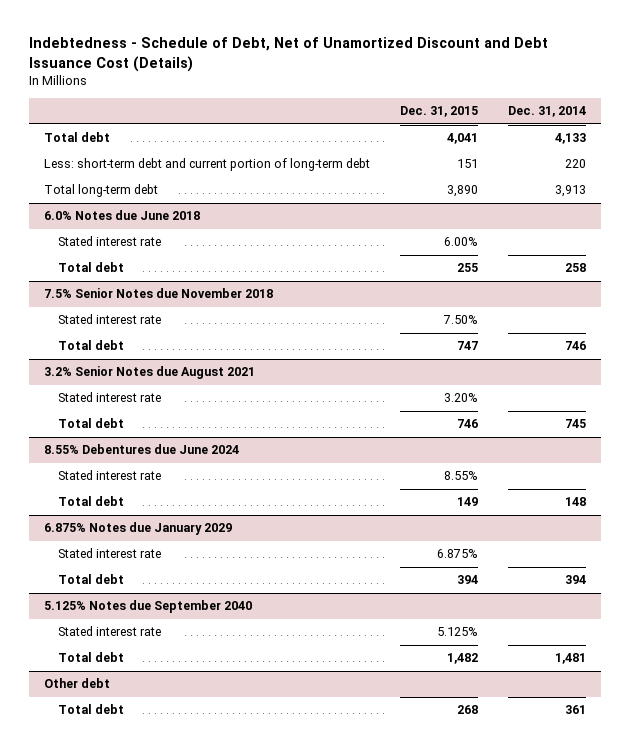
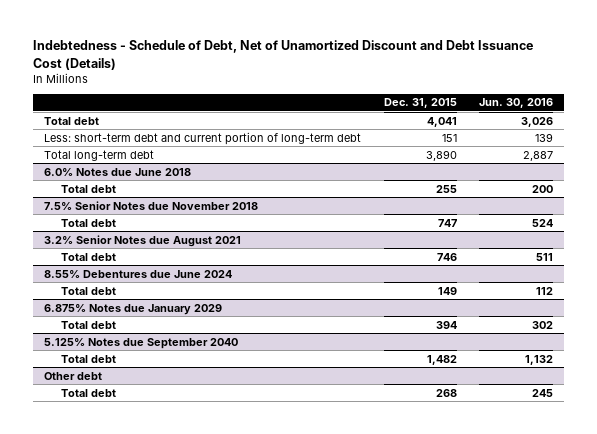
- | Dec. 31, 2015 | Dec. 31, 2014
+ | Dec. 31, 2015 | Jun. 30, 2016
@ 6.0% Notes due June 2018
- Stated interest rate | 6.00% |
@ 7.5% Senior Notes due November 2018
- Stated interest rate | 7.50% |
@ 3.2% Senior Notes due August 2021
- Stated interest rate | 3.20% |
@ 8.55% Debentures due June 2024
- Stated interest rate | 8.55% |
@ 6.875% Notes due January 2029
- Stated interest rate | 6.875% |
@ 5.125% Notes due September 2040
- Stated interest rate | 5.125% |

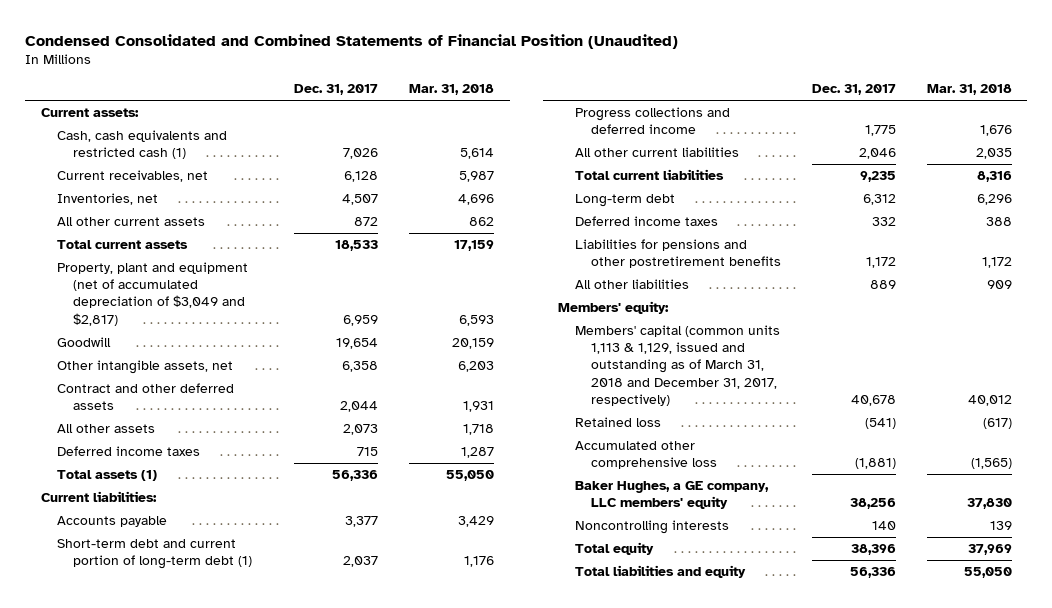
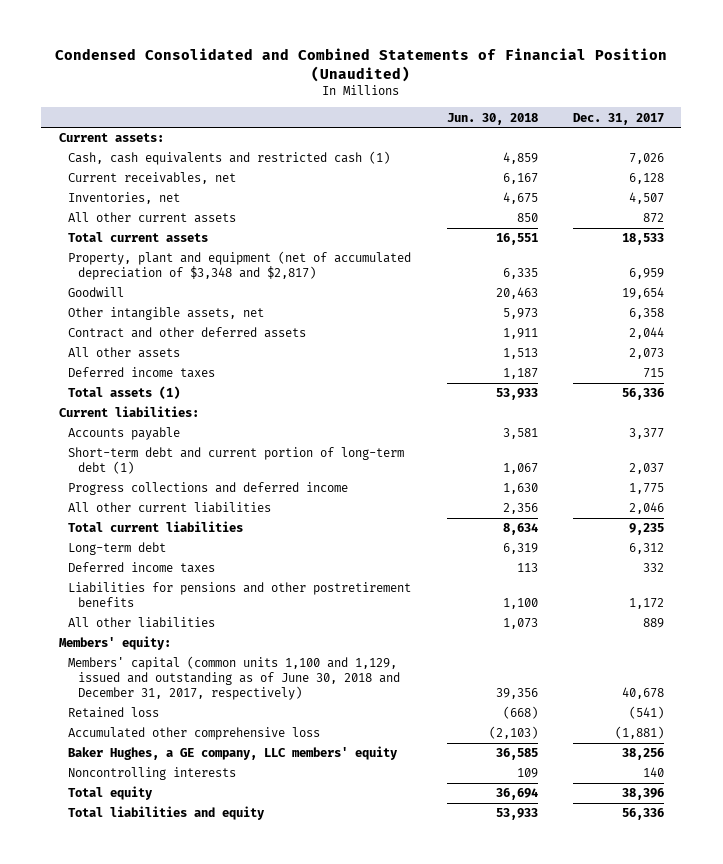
- | Dec. 31, 2017 | Mar. 31, 2018
+ | Jun. 30, 2018 | Dec. 31, 2017
- Property, plant and equipment (net of accumulated depreciation of $3,049 and $2,817) | 6,959 | 6,593
+ Property, plant and equipment (net of accumulated depreciation of $3,348 and $2,817) | 6,335 | 6,959
- Members' capital (common units 1,113 & 1,129, issued and outstanding as of March 31, 2018 and December 31, 2017, respectively) | 40,678 | 40,012
+ Members' capital (common units 1,100 and 1,129, issued and outstanding as of June 30, 2018 and December 31, 2017, respectively) | 39,356 | 40,678

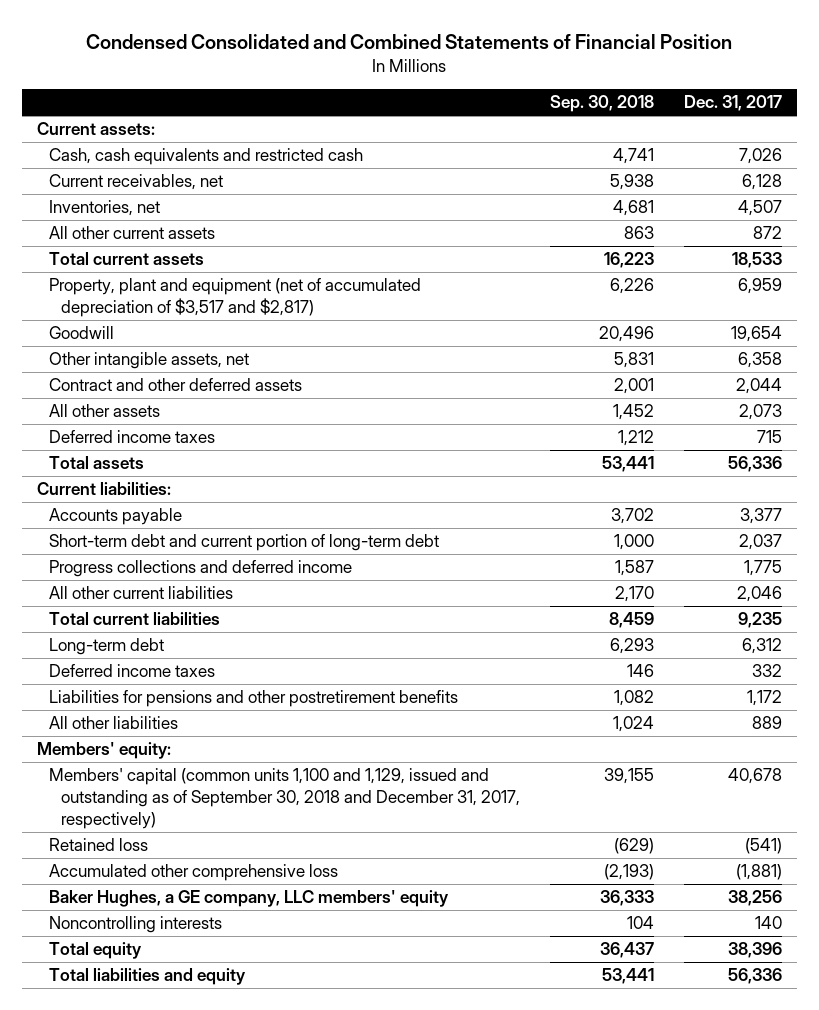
- Condensed Consolidated and Combined Statements of Financial Position (Unaudited)
+ Condensed Consolidated and Combined Statements of Financial Position
- | Jun. 30, 2018 | Dec. 31, 2017
+ | Sep. 30, 2018 | Dec. 31, 2017
- Cash, cash equivalents and restricted cash (1) | 4,859 | 7,026
+ Cash, cash equivalents and restricted cash | 4,741 | 7,026
- Property, plant and equipment (net of accumulated depreciation of $3,348 and $2,817) | 6,335 | 6,959
+ Property, plant and equipment (net of accumulated depreciation of $3,517 and $2,817) | 6,226 | 6,959
- Total assets (1) | 53,933 | 56,336
+ Total assets | 53,441 | 56,336
- Short-term debt and current portion of long-term debt (1) | 1,067 | 2,037
+ Short-term debt and current portion of long-term debt | 1,000 | 2,037
- Members' capital (common units 1,100 and 1,129, issued and outstanding as of June 30, 2018 and December 31, 2017, respectively) | 39,356 | 40,678
+ Members' capital (common units 1,100 and 1,129, issued and outstanding as of September 30, 2018 and December 31, 2017, respectively) | 39,155 | 40,678

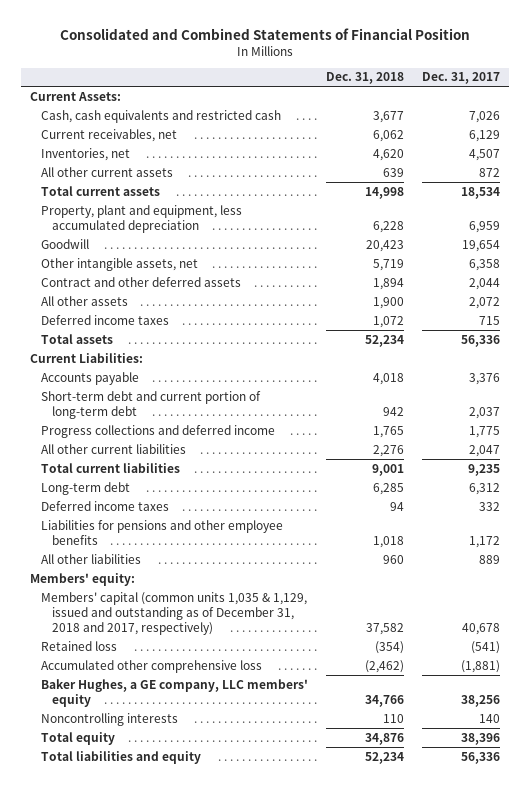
- Condensed Consolidated and Combined Statements of Financial Position
+ Consolidated and Combined Statements of Financial Position
- | Sep. 30, 2018 | Dec. 31, 2017
+ | Dec. 31, 2018 | Dec. 31, 2017
- Current assets:
+ Current Assets:
- Current receivables, net | 5,938 | 6,128
+ Current receivables, net | 6,062 | 6,129
- Total current assets | 16,223 | 18,533
- Property, plant and equipment (net of accumulated depreciation of $3,517 and $2,817) | 6,226 | 6,959
+ Total current assets | 14,998 | 18,534
+ Property, plant and equipment, less accumulated depreciation | 6,228 | 6,959
- All other assets | 1,452 | 2,073
+ All other assets | 1,900 | 2,072
- Current liabilities:
- Accounts payable | 3,702 | 3,377
+ Current Liabilities:
+ Accounts payable | 4,018 | 3,376
- All other current liabilities | 2,170 | 2,046
+ All other current liabilities | 2,276 | 2,047
- Liabilities for pensions and other postretirement benefits | 1,082 | 1,172
+ Liabilities for pensions and other employee benefits | 1,018 | 1,172
- Members' capital (common units 1,100 and 1,129, issued and outstanding as of September 30, 2018 and December 31, 2017, respectively) | 39,155 | 40,678
+ Members' capital (common units 1,035 & 1,129, issued and outstanding as of December 31, 2018 and 2017, respectively) | 37,582 | 40,678

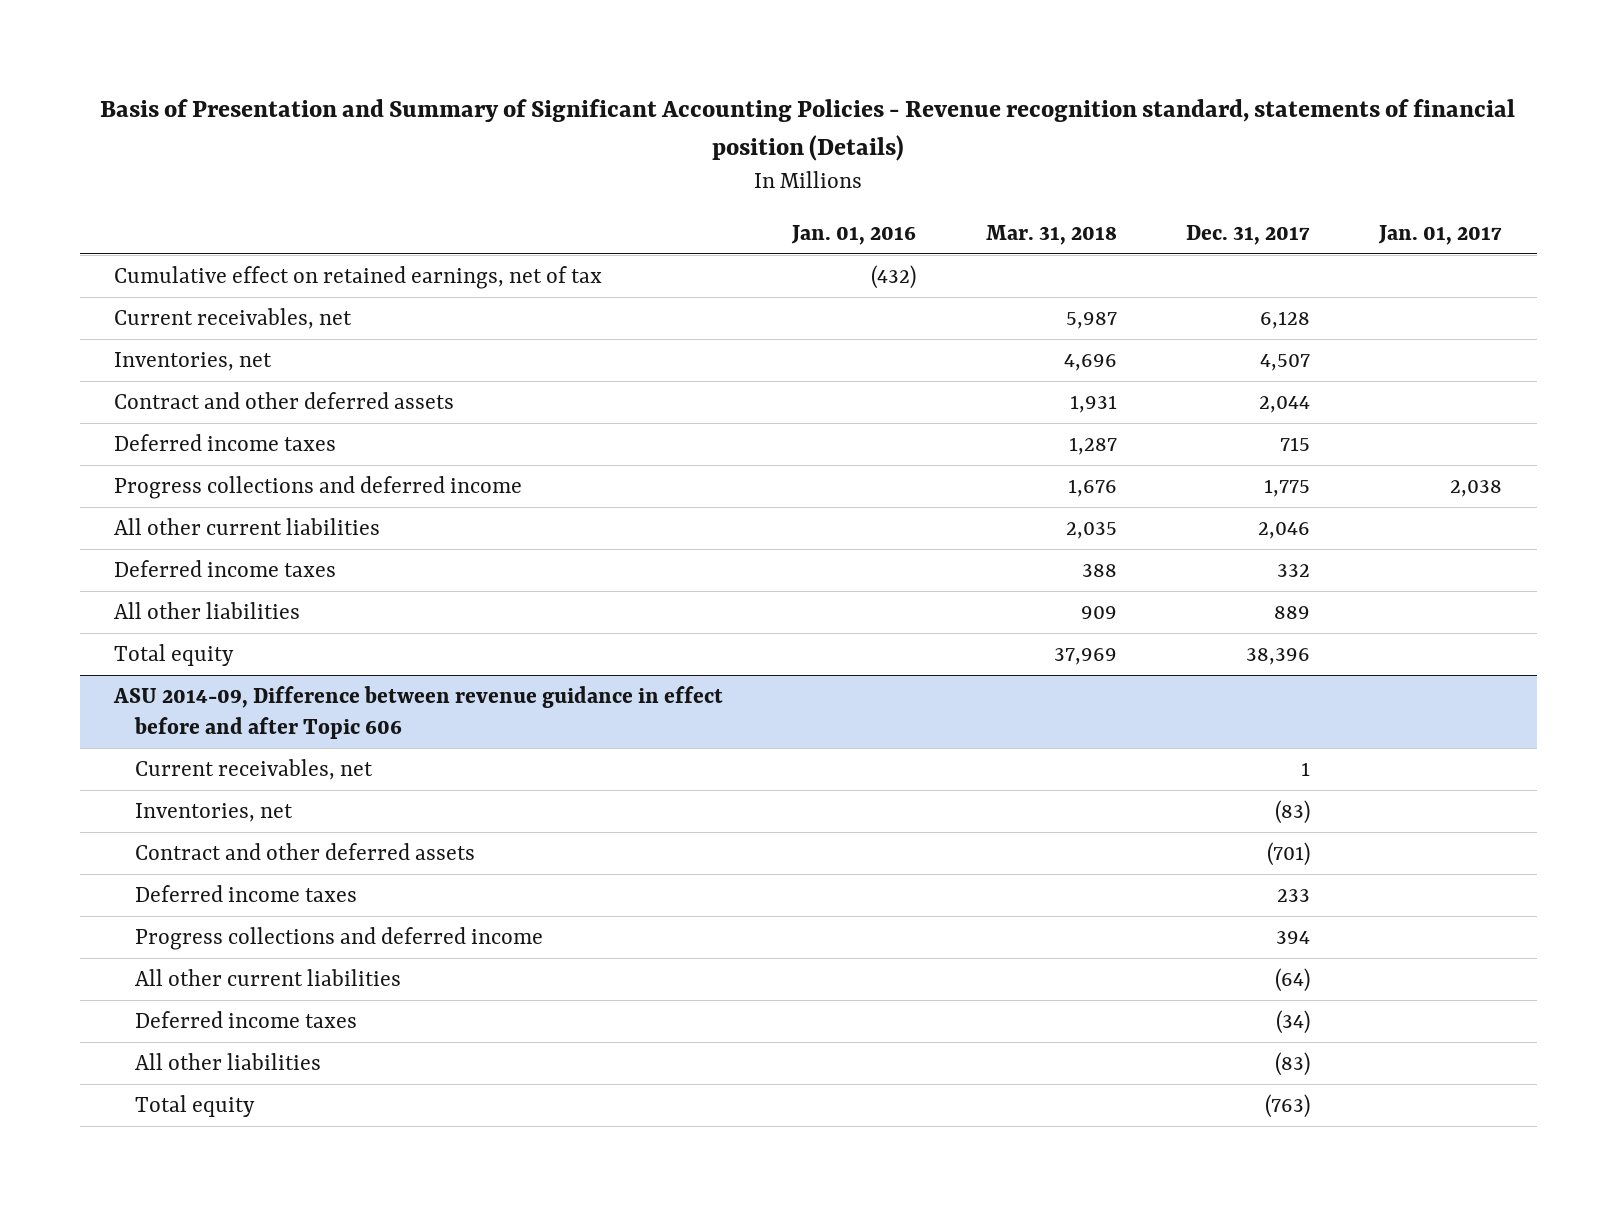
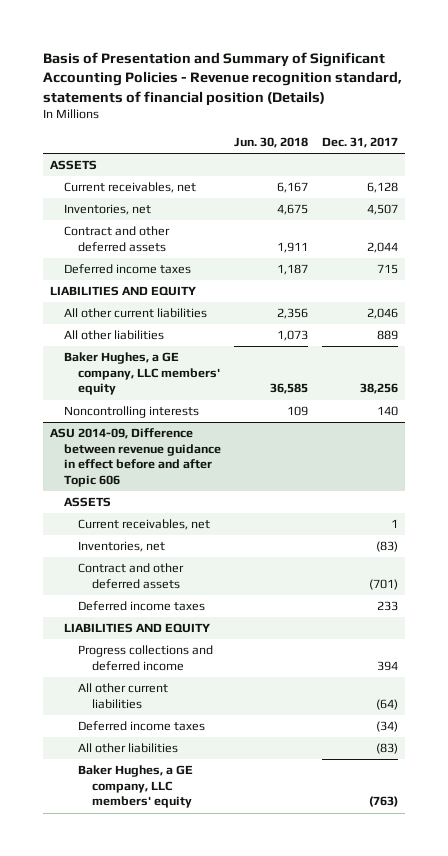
- | Jan. 01, 2016 | Mar. 31, 2018 | Dec. 31, 2017 | Jan. 01, 2017
+ | Jun. 30, 2018 | Dec. 31, 2017
- Cumulative effect on retained earnings, net of tax | (432) | | |
+ ASSETS
- Progress collections and deferred income | | 1,676 | 1,775 | 2,038
+ LIABILITIES AND EQUITY
- Deferred income taxes | | 388 | 332 |
- Total equity | | 37,969 | 38,396 |
+ Baker Hughes, a GE company, LLC members' equity | 36,585 | 38,256
+ Noncontrolling interests | 109 | 140
@ ASU 2014-09, Difference between revenue guidance in effect before and after Topic 606
+ ASSETS
+ LIABILITIES AND EQUITY
- Total equity | | | (763) |
+ Baker Hughes, a GE company, LLC members' equity | | (763)

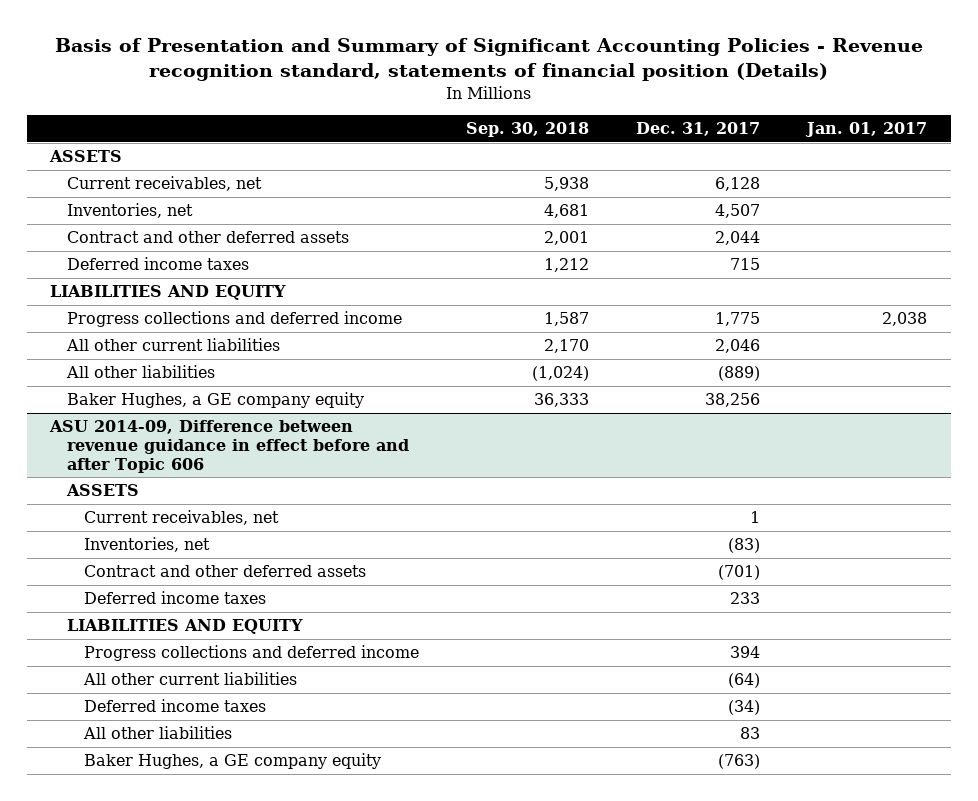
- | Jun. 30, 2018 | Dec. 31, 2017
+ | Sep. 30, 2018 | Dec. 31, 2017 | Jan. 01, 2017
+ Progress collections and deferred income | 1,587 | 1,775 | 2,038
- All other liabilities | 1,073 | 889
- Baker Hughes, a GE company, LLC members' equity | 36,585 | 38,256
- Noncontrolling interests | 109 | 140
+ All other liabilities | (1,024) | (889) |
+ Baker Hughes, a GE company equity | 36,333 | 38,256 |
@ ASU 2014-09, Difference between revenue guidance in effect before and after Topic 606
- All other liabilities | | (83)
- Baker Hughes, a GE company, LLC members' equity | | (763)
+ All other liabilities | | 83 |
+ Baker Hughes, a GE company equity | | (763) |

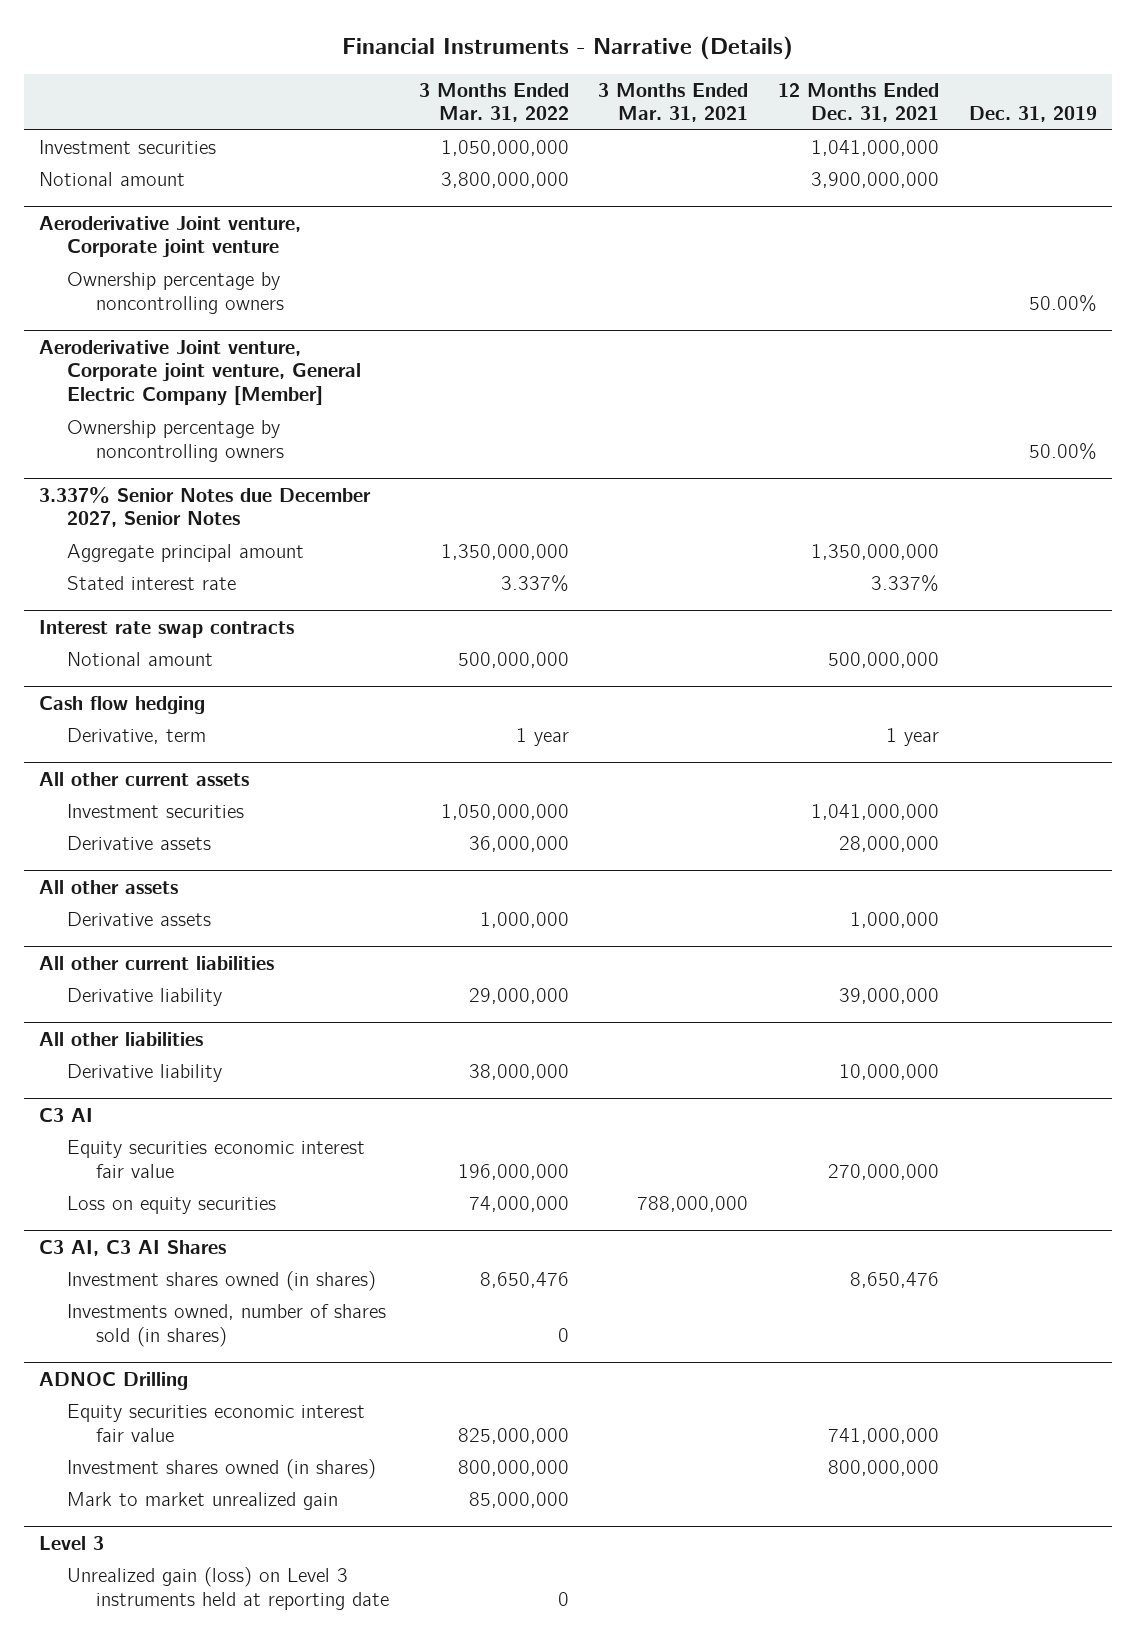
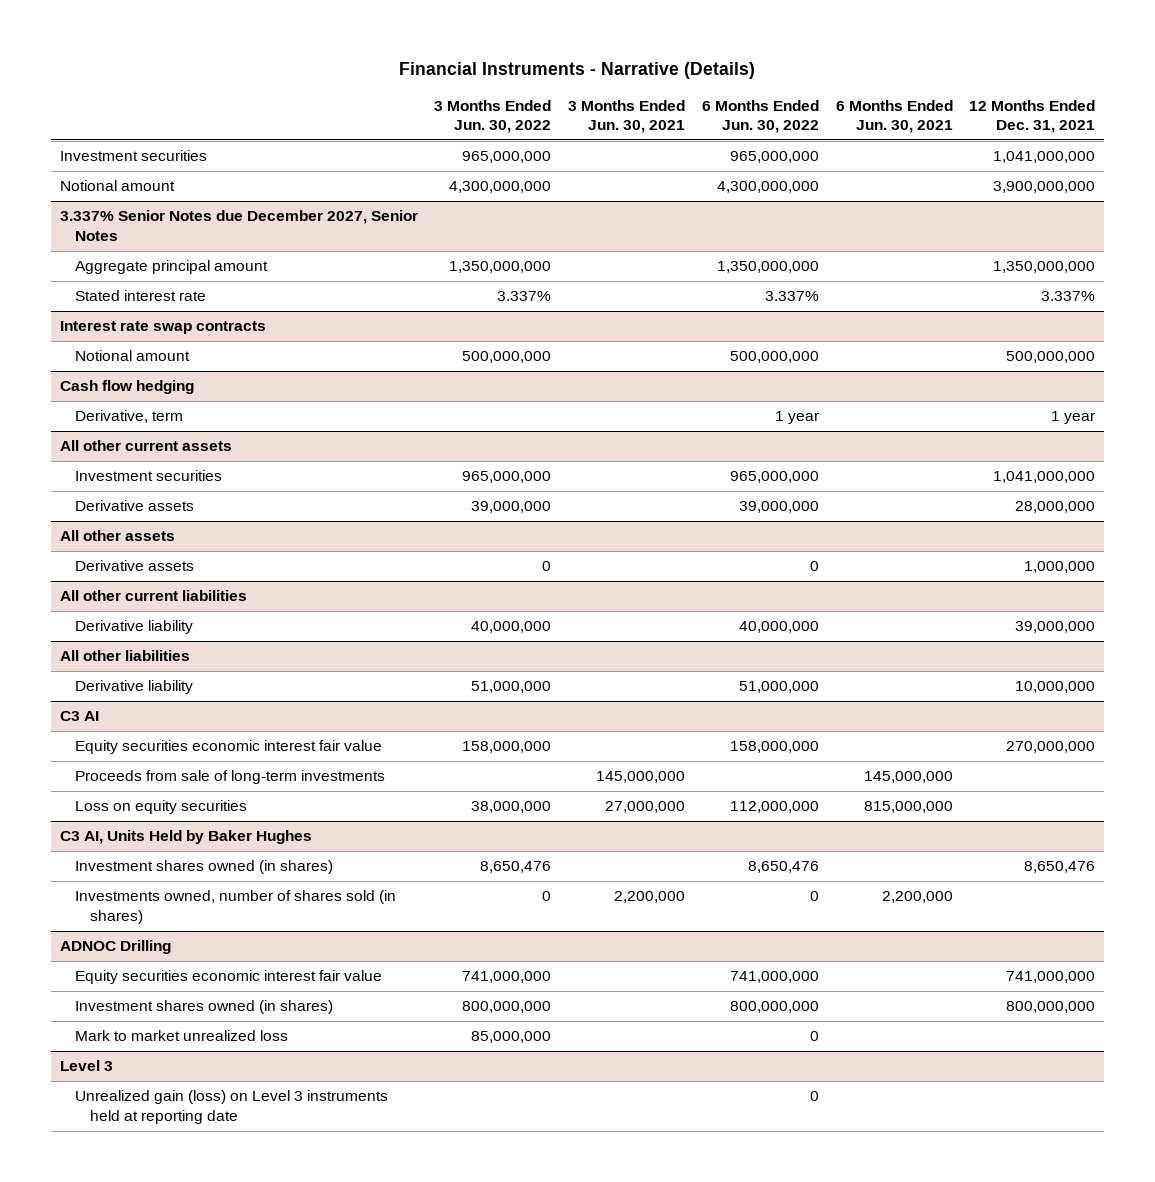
- | 3 Months Ended Mar. 31, 2022 | 3 Months Ended Mar. 31, 2021 | 12 Months Ended Dec. 31, 2021 | Dec. 31, 2019
+ | 3 Months Ended Jun. 30, 2022 | 3 Months Ended Jun. 30, 2021 | 6 Months Ended Jun. 30, 2022 | 6 Months Ended Jun. 30, 2021 | 12 Months Ended Dec. 31, 2021
- Aeroderivative Joint venture, Corporate joint venture
- Ownership percentage by noncontrolling owners | | | | 50.00%
- Aeroderivative Joint venture, Corporate joint venture, General Electric Company [Member]
- Ownership percentage by noncontrolling owners | | | | 50.00%
@ C3 AI
+ Proceeds from sale of long-term investments | | 145,000,000 | | 145,000,000 |
- C3 AI, C3 AI Shares
+ C3 AI, Units Held by Baker Hughes
@ ADNOC Drilling
- Mark to market unrealized gain | 85,000,000 | | |
+ Mark to market unrealized loss | 85,000,000 | | 0 | |

